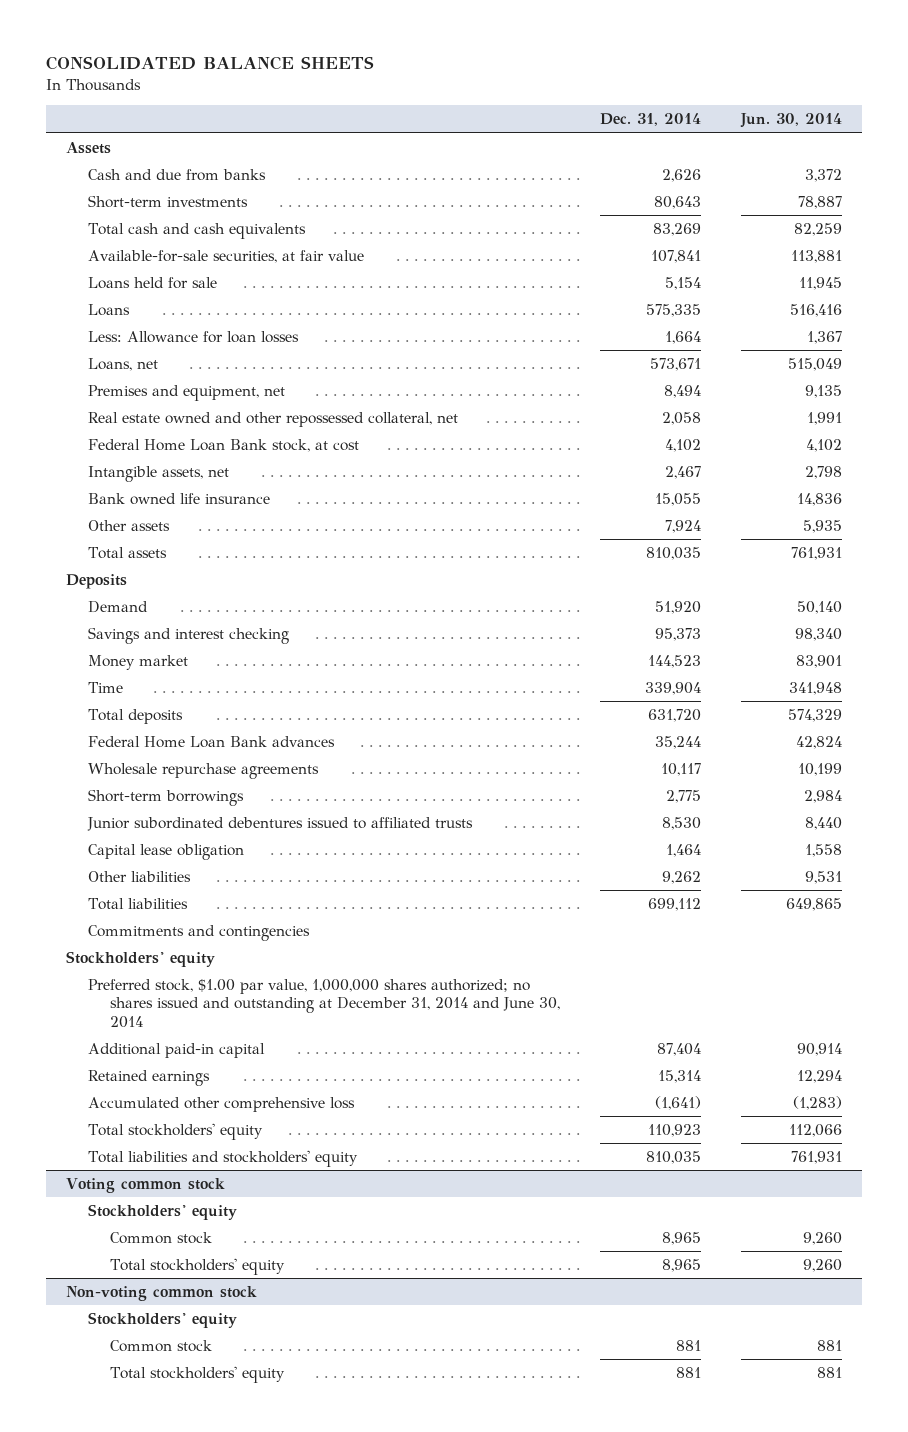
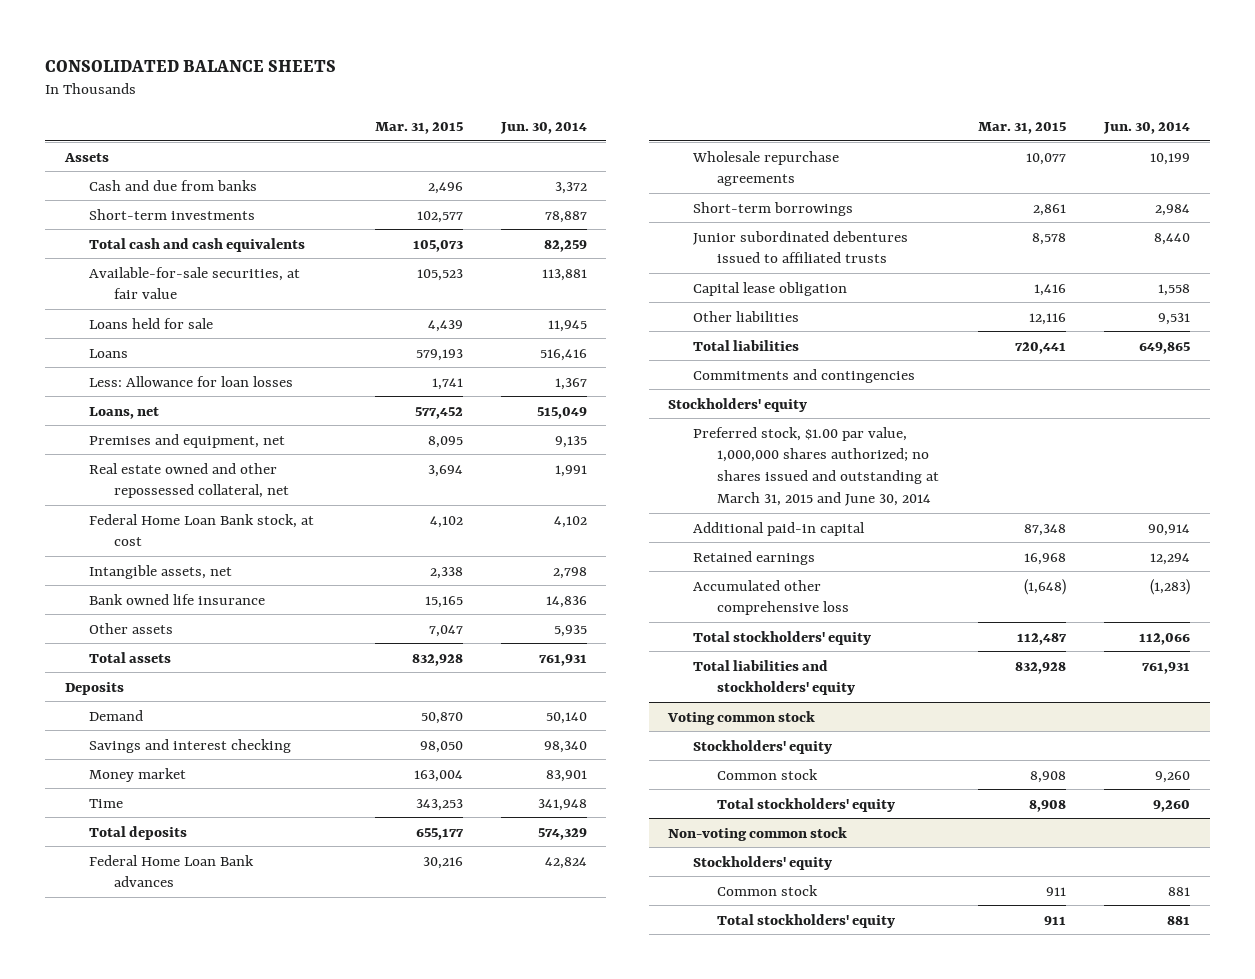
- | Dec. 31, 2014 | Jun. 30, 2014
+ | Mar. 31, 2015 | Jun. 30, 2014
- Preferred stock, $1.00 par value, 1,000,000 shares authorized; no shares issued and outstanding at December 31, 2014 and June 30, 2014
+ Preferred stock, $1.00 par value, 1,000,000 shares authorized; no shares issued and outstanding at March 31, 2015 and June 30, 2014

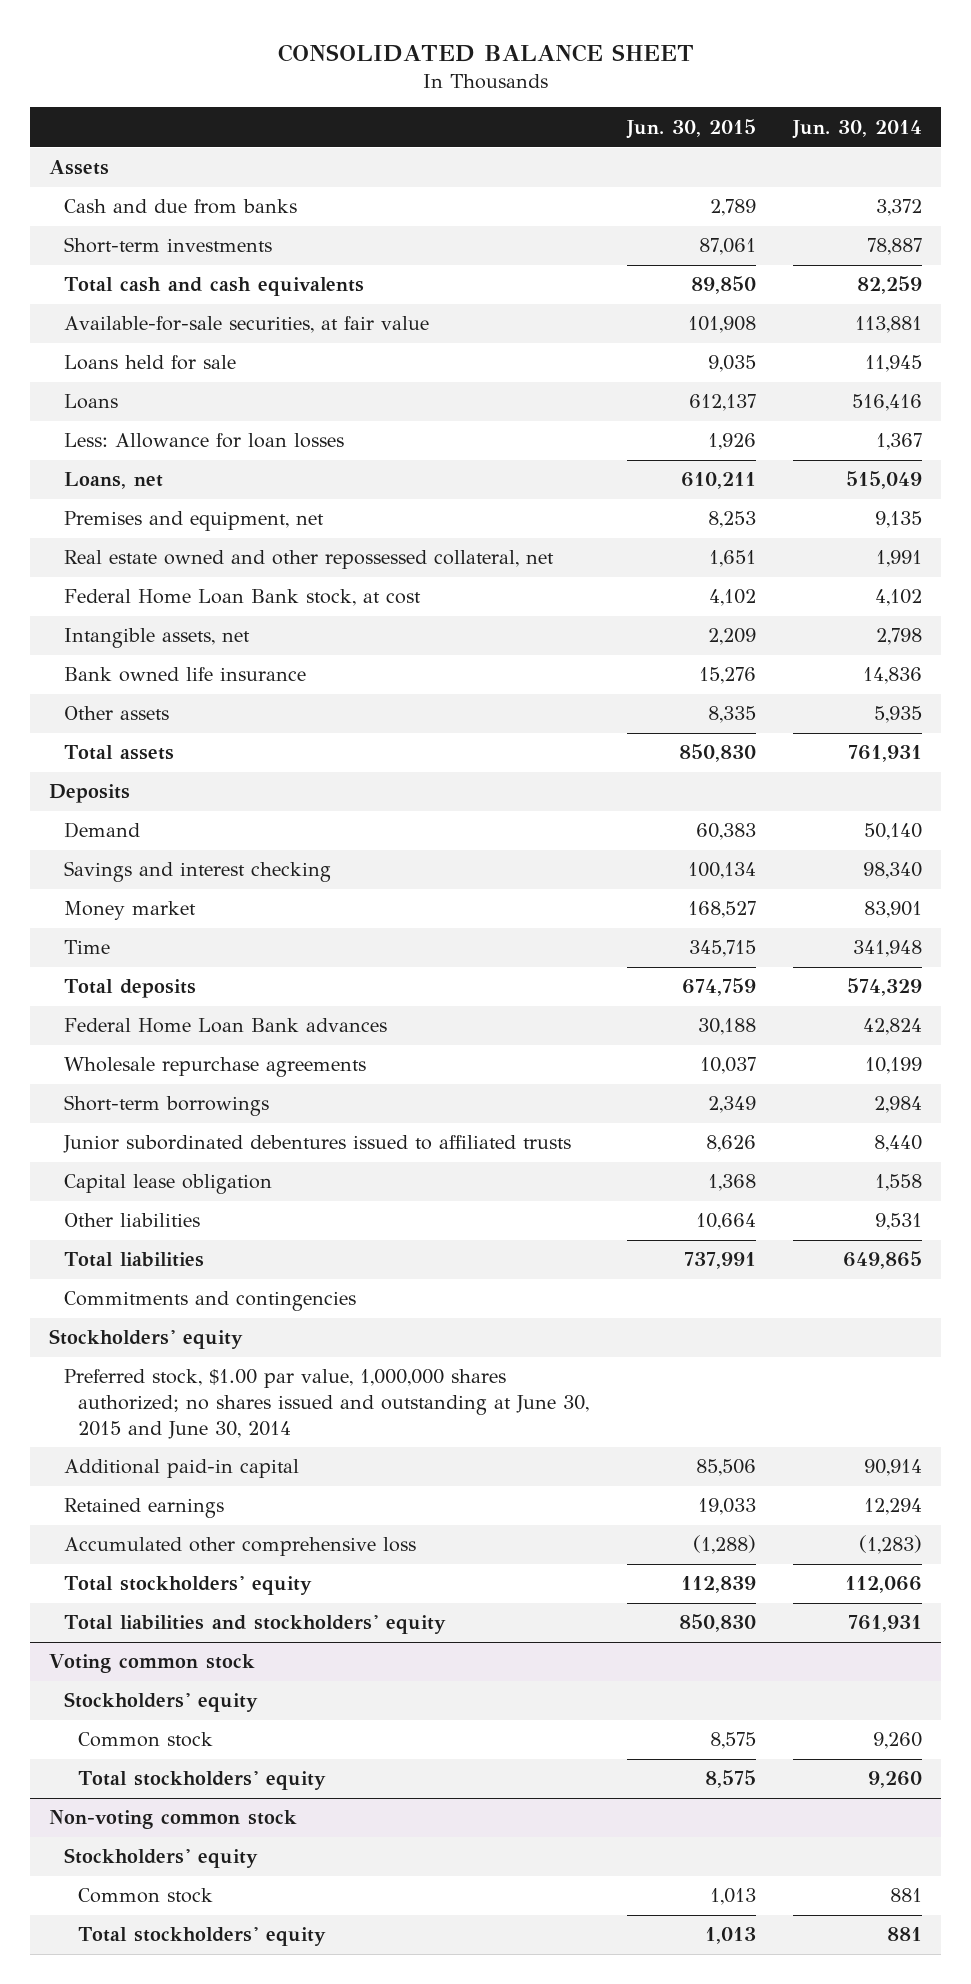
- CONSOLIDATED BALANCE SHEETS
+ CONSOLIDATED BALANCE SHEET
- | Mar. 31, 2015 | Jun. 30, 2014
+ | Jun. 30, 2015 | Jun. 30, 2014
- Preferred stock, $1.00 par value, 1,000,000 shares authorized; no shares issued and outstanding at March 31, 2015 and June 30, 2014
+ Preferred stock, $1.00 par value, 1,000,000 shares authorized; no shares issued and outstanding at June 30, 2015 and June 30, 2014

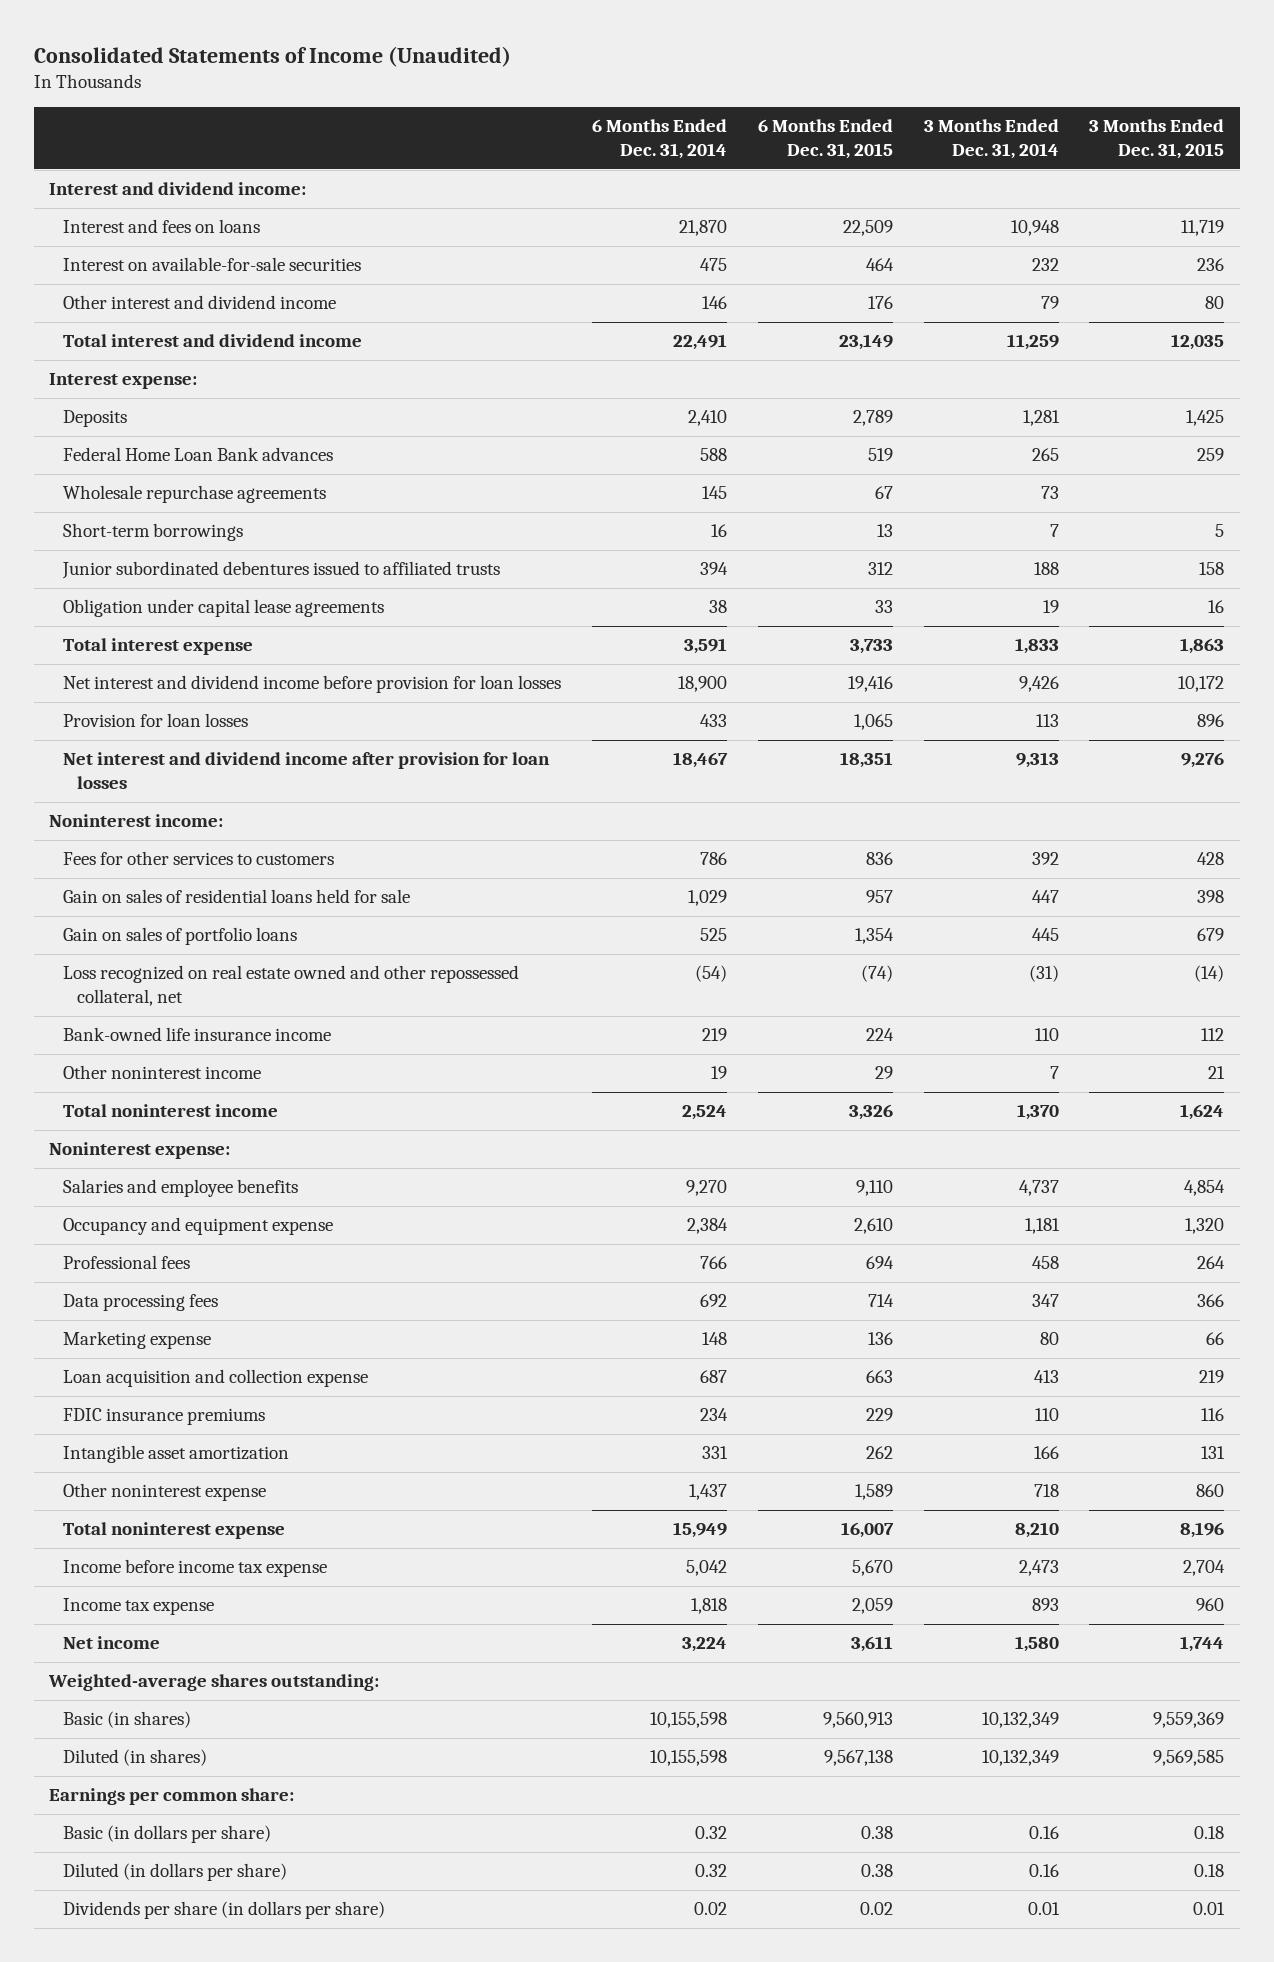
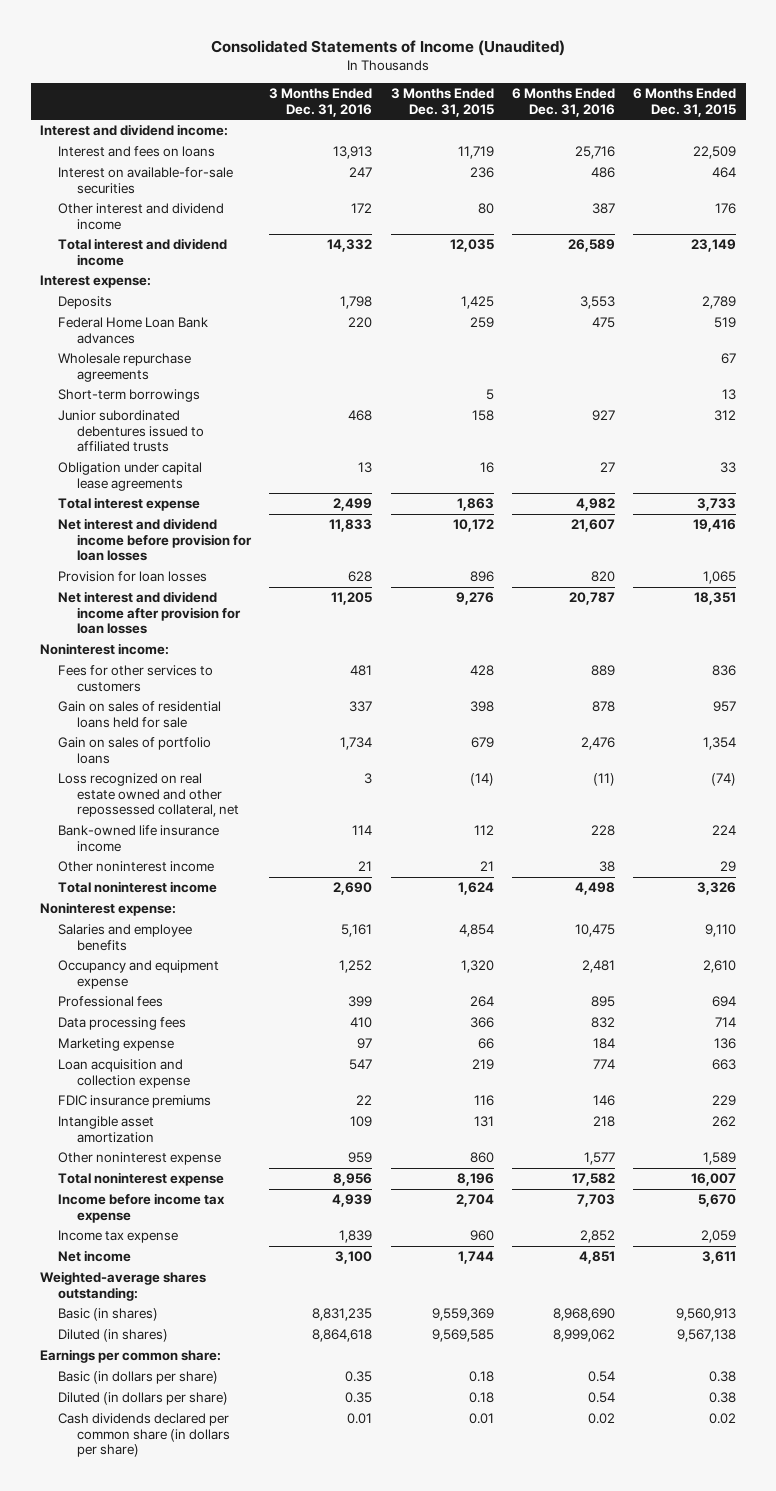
- | 6 Months Ended Dec. 31, 2014 | 6 Months Ended Dec. 31, 2015 | 3 Months Ended Dec. 31, 2014 | 3 Months Ended Dec. 31, 2015
+ | 3 Months Ended Dec. 31, 2016 | 3 Months Ended Dec. 31, 2015 | 6 Months Ended Dec. 31, 2016 | 6 Months Ended Dec. 31, 2015
- Dividends per share (in dollars per share) | 0.02 | 0.02 | 0.01 | 0.01
+ Cash dividends declared per common share (in dollars per share) | 0.01 | 0.01 | 0.02 | 0.02

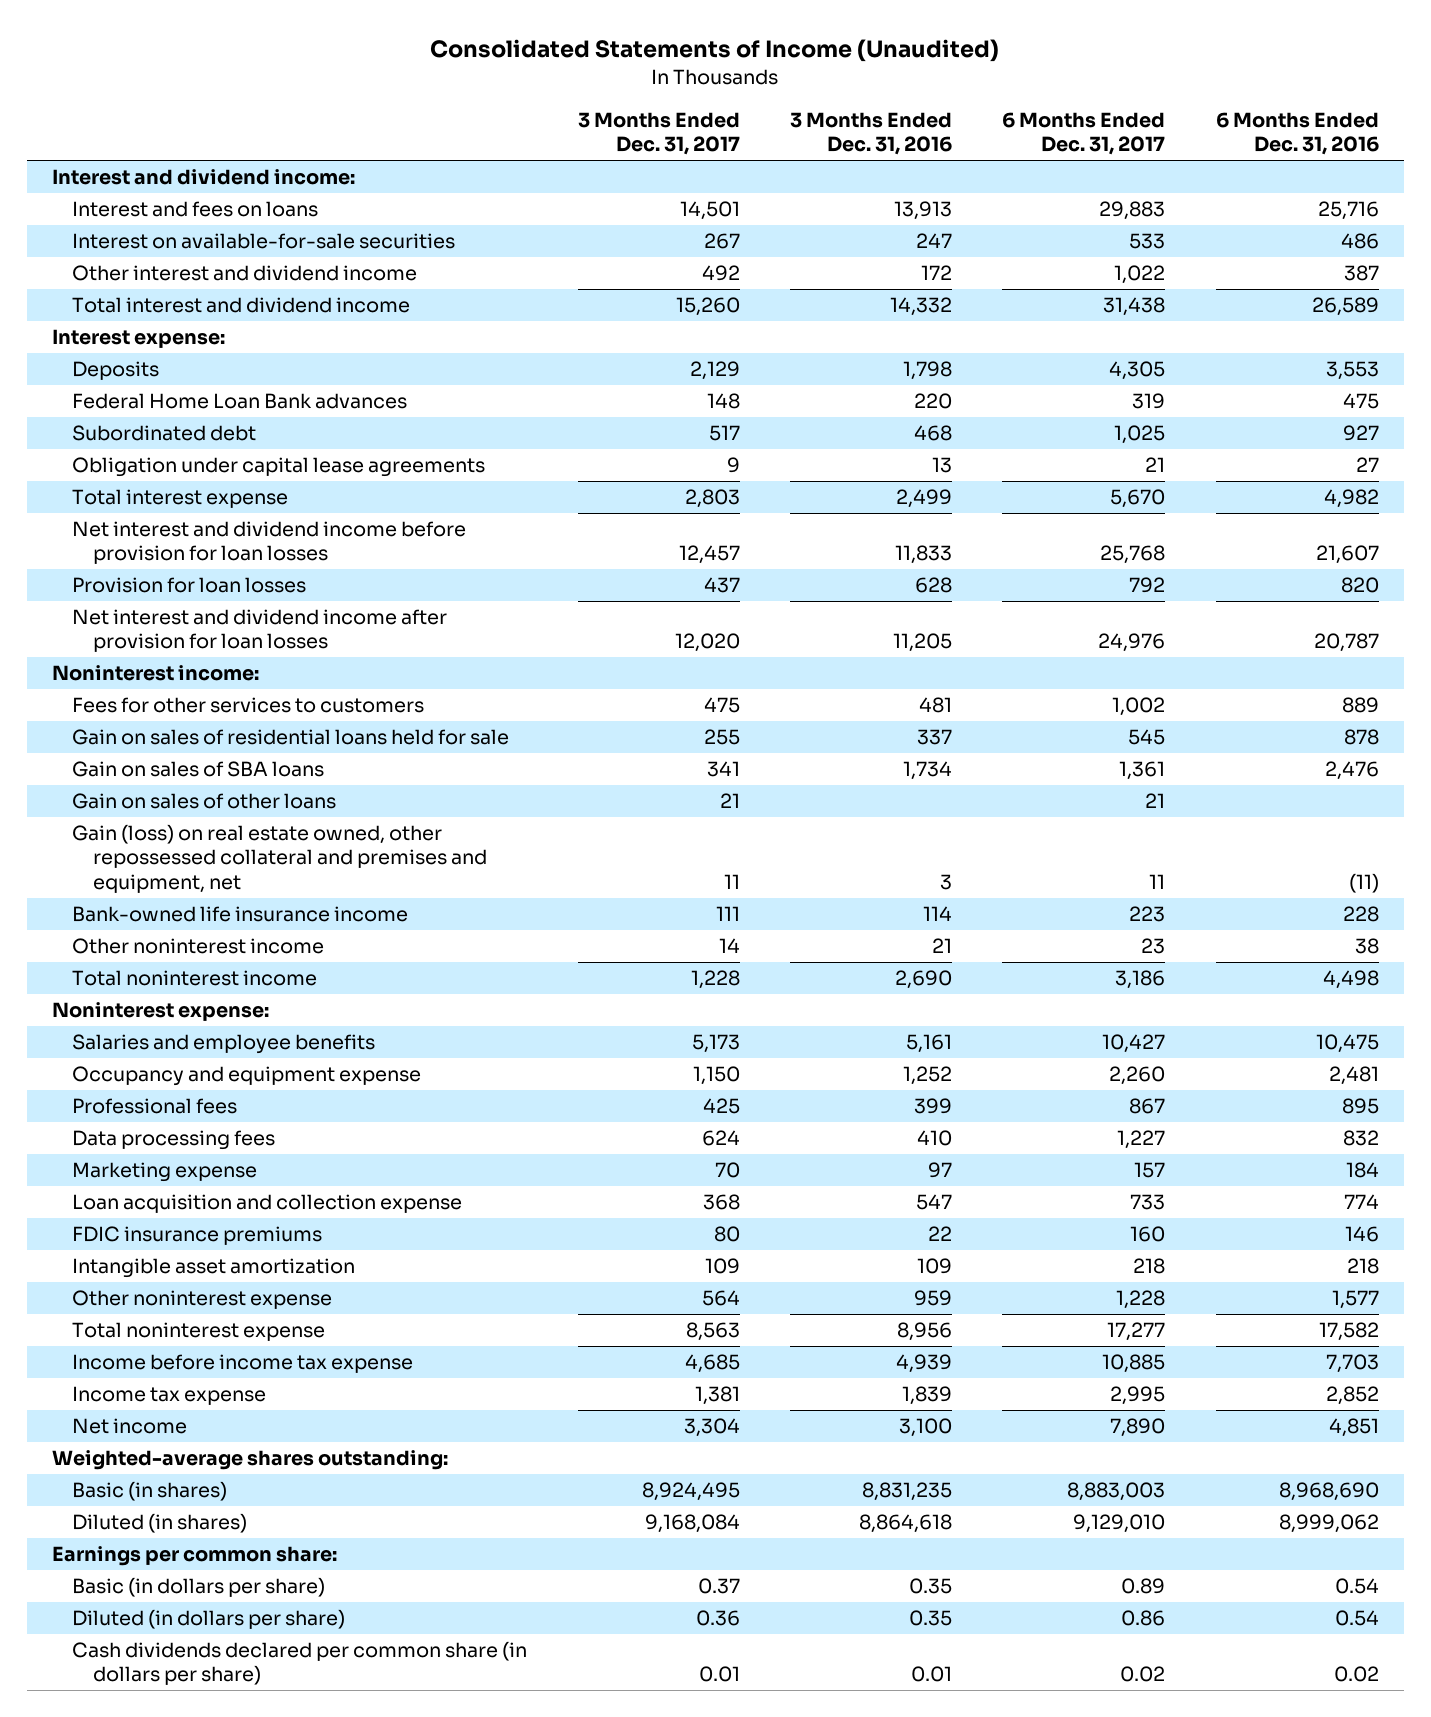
- | 3 Months Ended Dec. 31, 2016 | 3 Months Ended Dec. 31, 2015 | 6 Months Ended Dec. 31, 2016 | 6 Months Ended Dec. 31, 2015
+ | 3 Months Ended Dec. 31, 2017 | 3 Months Ended Dec. 31, 2016 | 6 Months Ended Dec. 31, 2017 | 6 Months Ended Dec. 31, 2016
- Wholesale repurchase agreements | | | | 67
- Short-term borrowings | | 5 | | 13
- Junior subordinated debentures issued to affiliated trusts | 468 | 158 | 927 | 312
+ Subordinated debt | 517 | 468 | 1,025 | 927
- Gain on sales of portfolio loans | 1,734 | 679 | 2,476 | 1,354
- Loss recognized on real estate owned and other repossessed collateral, net | 3 | (14) | (11) | (74)
+ Gain on sales of SBA loans | 341 | 1,734 | 1,361 | 2,476
+ Gain on sales of other loans | 21 | | 21 |
+ Gain (loss) on real estate owned, other repossessed collateral and premises and equipment, net | 11 | 3 | 11 | (11)

